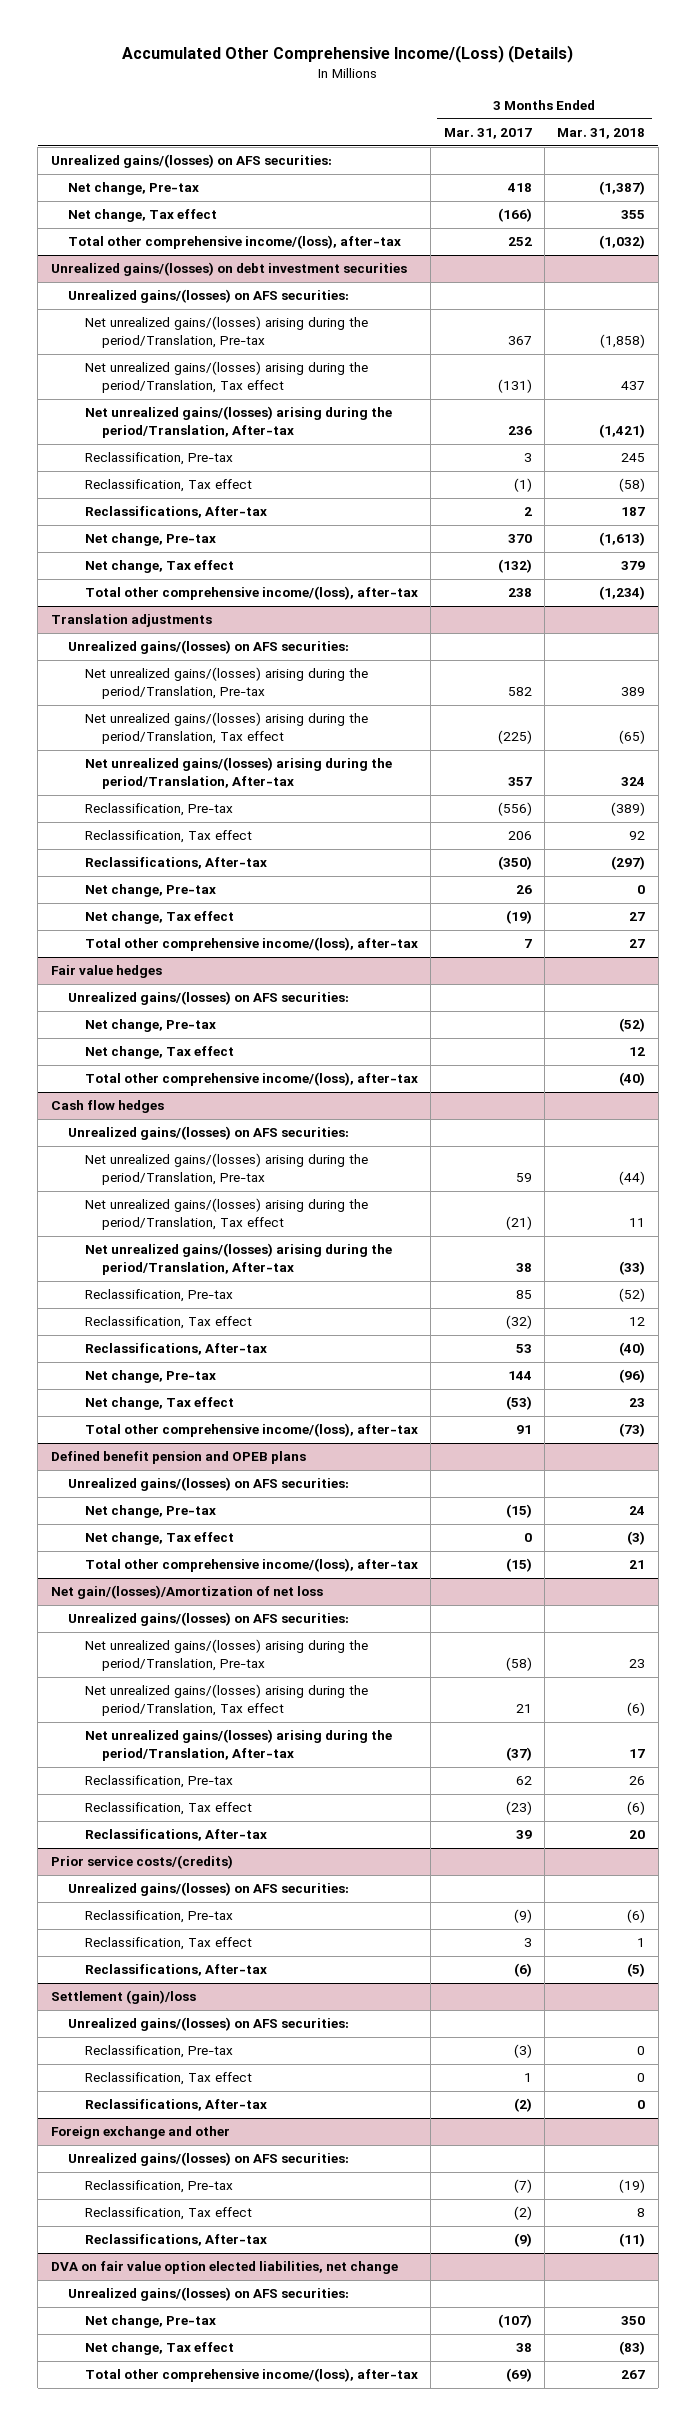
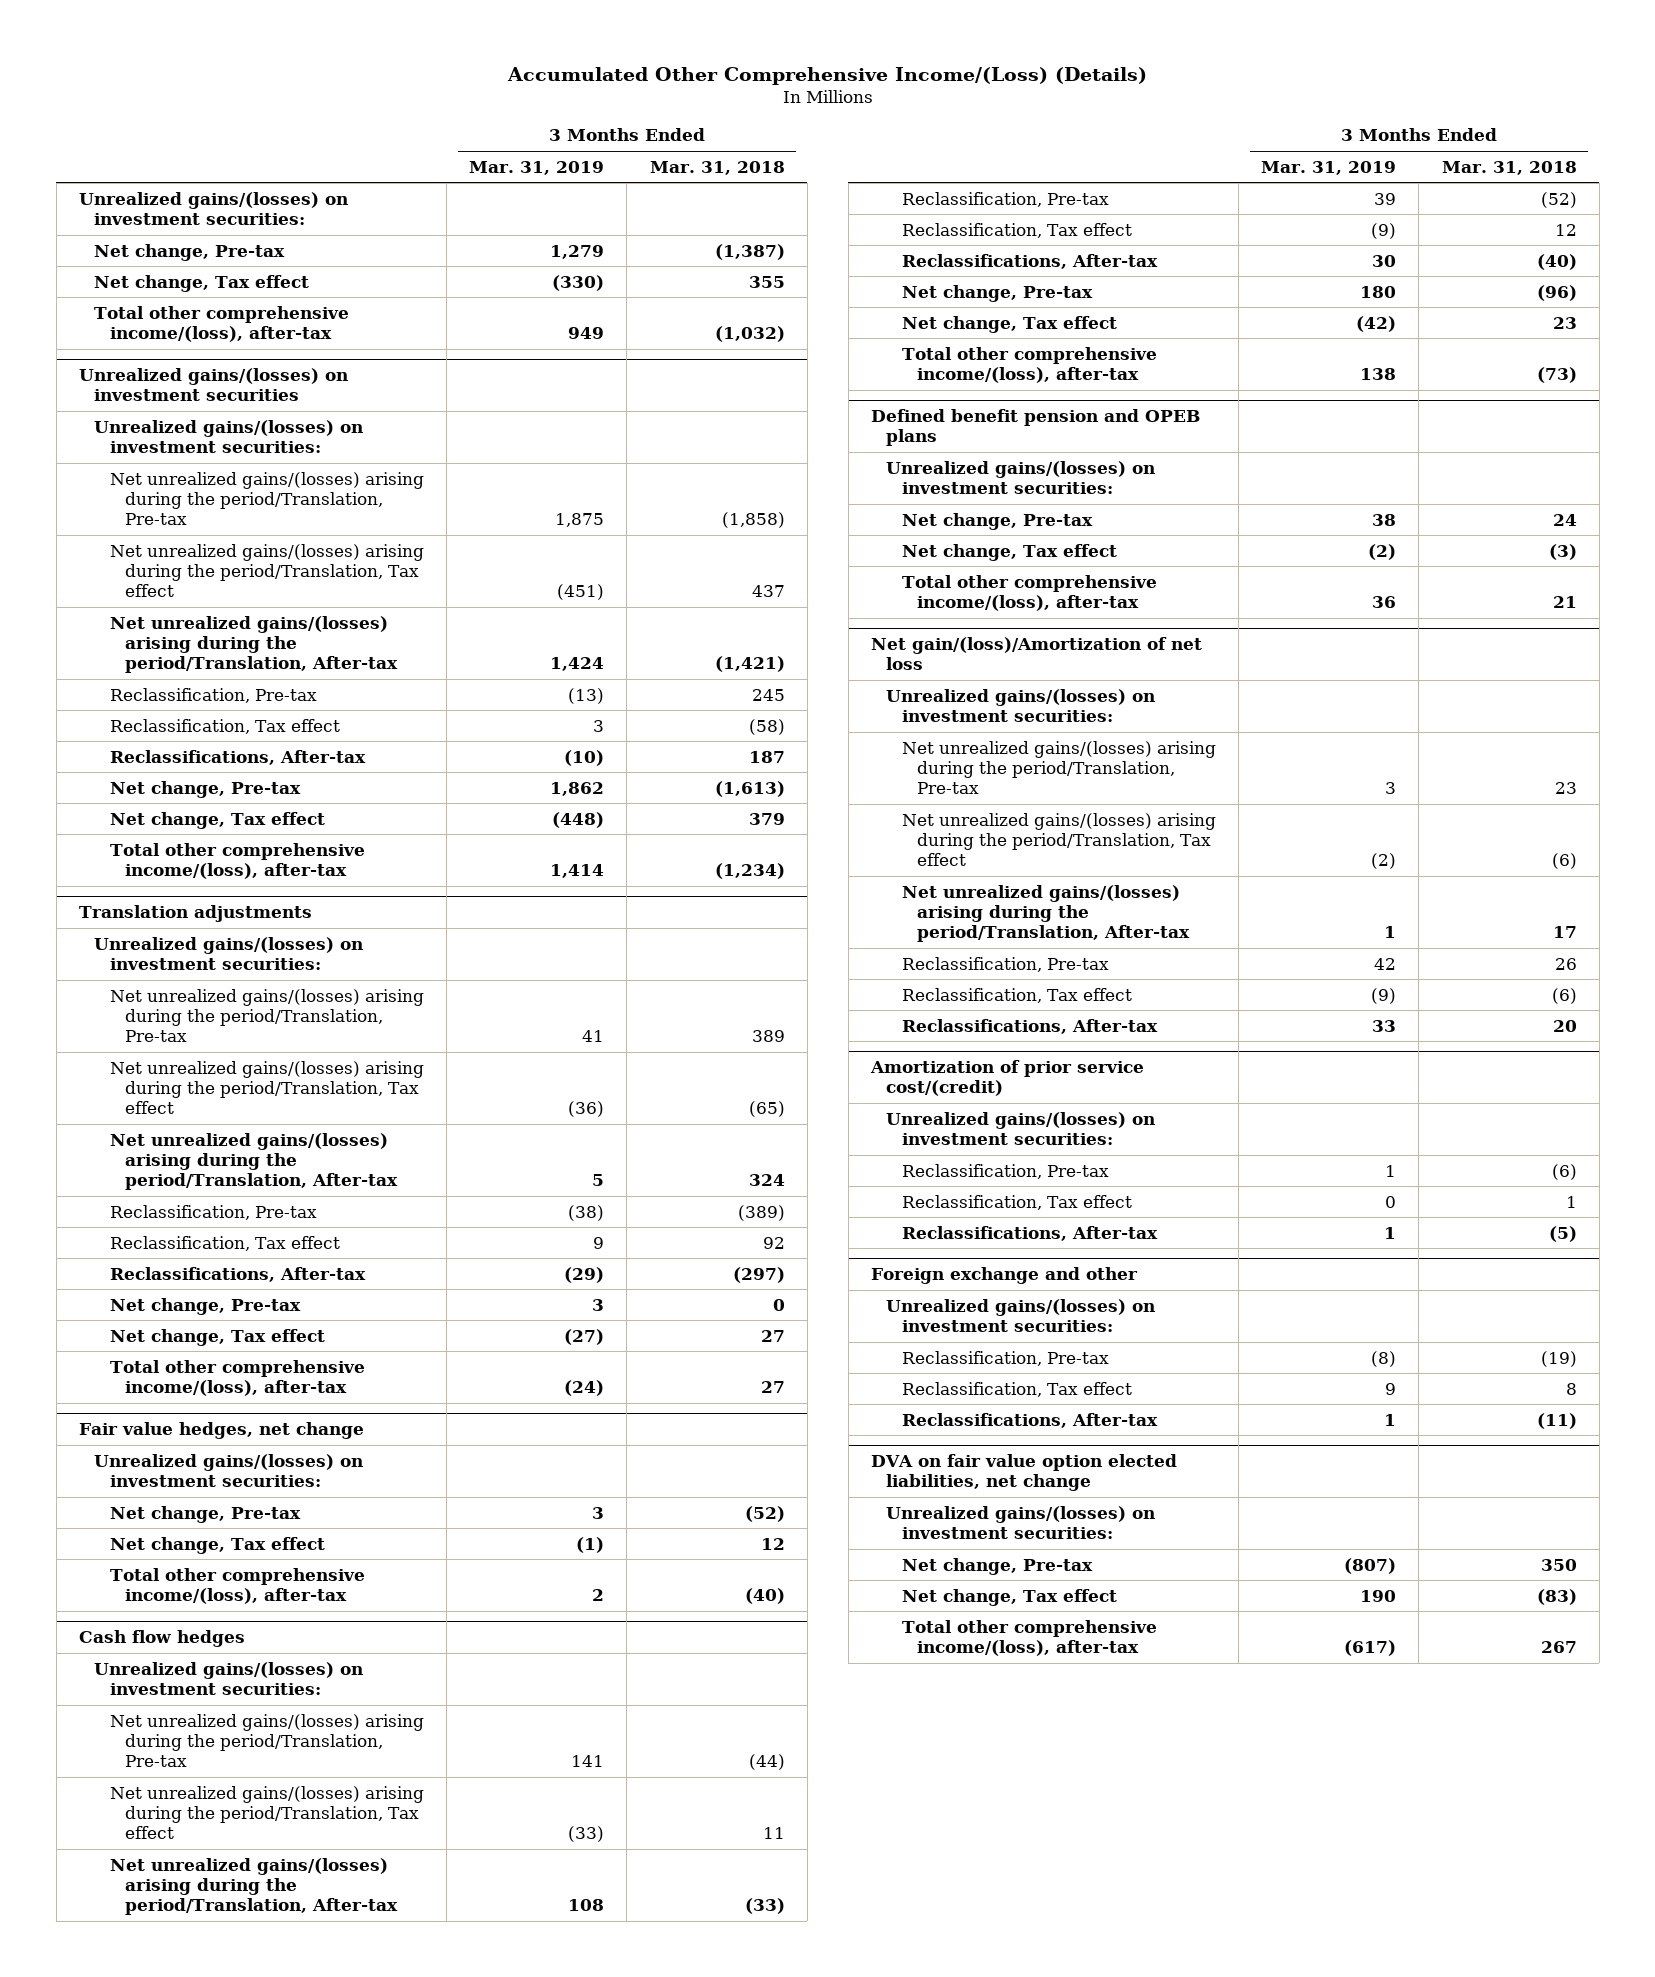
- | 3 Months Ended Mar. 31, 2017 | 3 Months Ended Mar. 31, 2018
+ | 3 Months Ended Mar. 31, 2019 | 3 Months Ended Mar. 31, 2018
- Unrealized gains/(losses) on AFS securities:
+ Unrealized gains/(losses) on investment securities:
- Unrealized gains/(losses) on debt investment securities
- Unrealized gains/(losses) on AFS securities:
+ Unrealized gains/(losses) on investment securities
+ Unrealized gains/(losses) on investment securities:
@ Translation adjustments
- Unrealized gains/(losses) on AFS securities:
+ Unrealized gains/(losses) on investment securities:
- Fair value hedges
- Unrealized gains/(losses) on AFS securities:
+ Fair value hedges, net change
+ Unrealized gains/(losses) on investment securities:
@ Cash flow hedges
- Unrealized gains/(losses) on AFS securities:
+ Unrealized gains/(losses) on investment securities:
@ Defined benefit pension and OPEB plans
- Unrealized gains/(losses) on AFS securities:
+ Unrealized gains/(losses) on investment securities:
- Net gain/(losses)/Amortization of net loss
- Unrealized gains/(losses) on AFS securities:
+ Net gain/(loss)/Amortization of net loss
+ Unrealized gains/(losses) on investment securities:
- Prior service costs/(credits)
- Unrealized gains/(losses) on AFS securities:
+ Amortization of prior service cost/(credit)
+ Unrealized gains/(losses) on investment securities:
- Settlement (gain)/loss
- Unrealized gains/(losses) on AFS securities:
- Reclassification, Pre-tax | (3) | 0
- Reclassification, Tax effect | 1 | 0
- Reclassifications, After-tax | (2) | 0
@ Foreign exchange and other
- Unrealized gains/(losses) on AFS securities:
+ Unrealized gains/(losses) on investment securities:
@ DVA on fair value option elected liabilities, net change
- Unrealized gains/(losses) on AFS securities:
+ Unrealized gains/(losses) on investment securities:

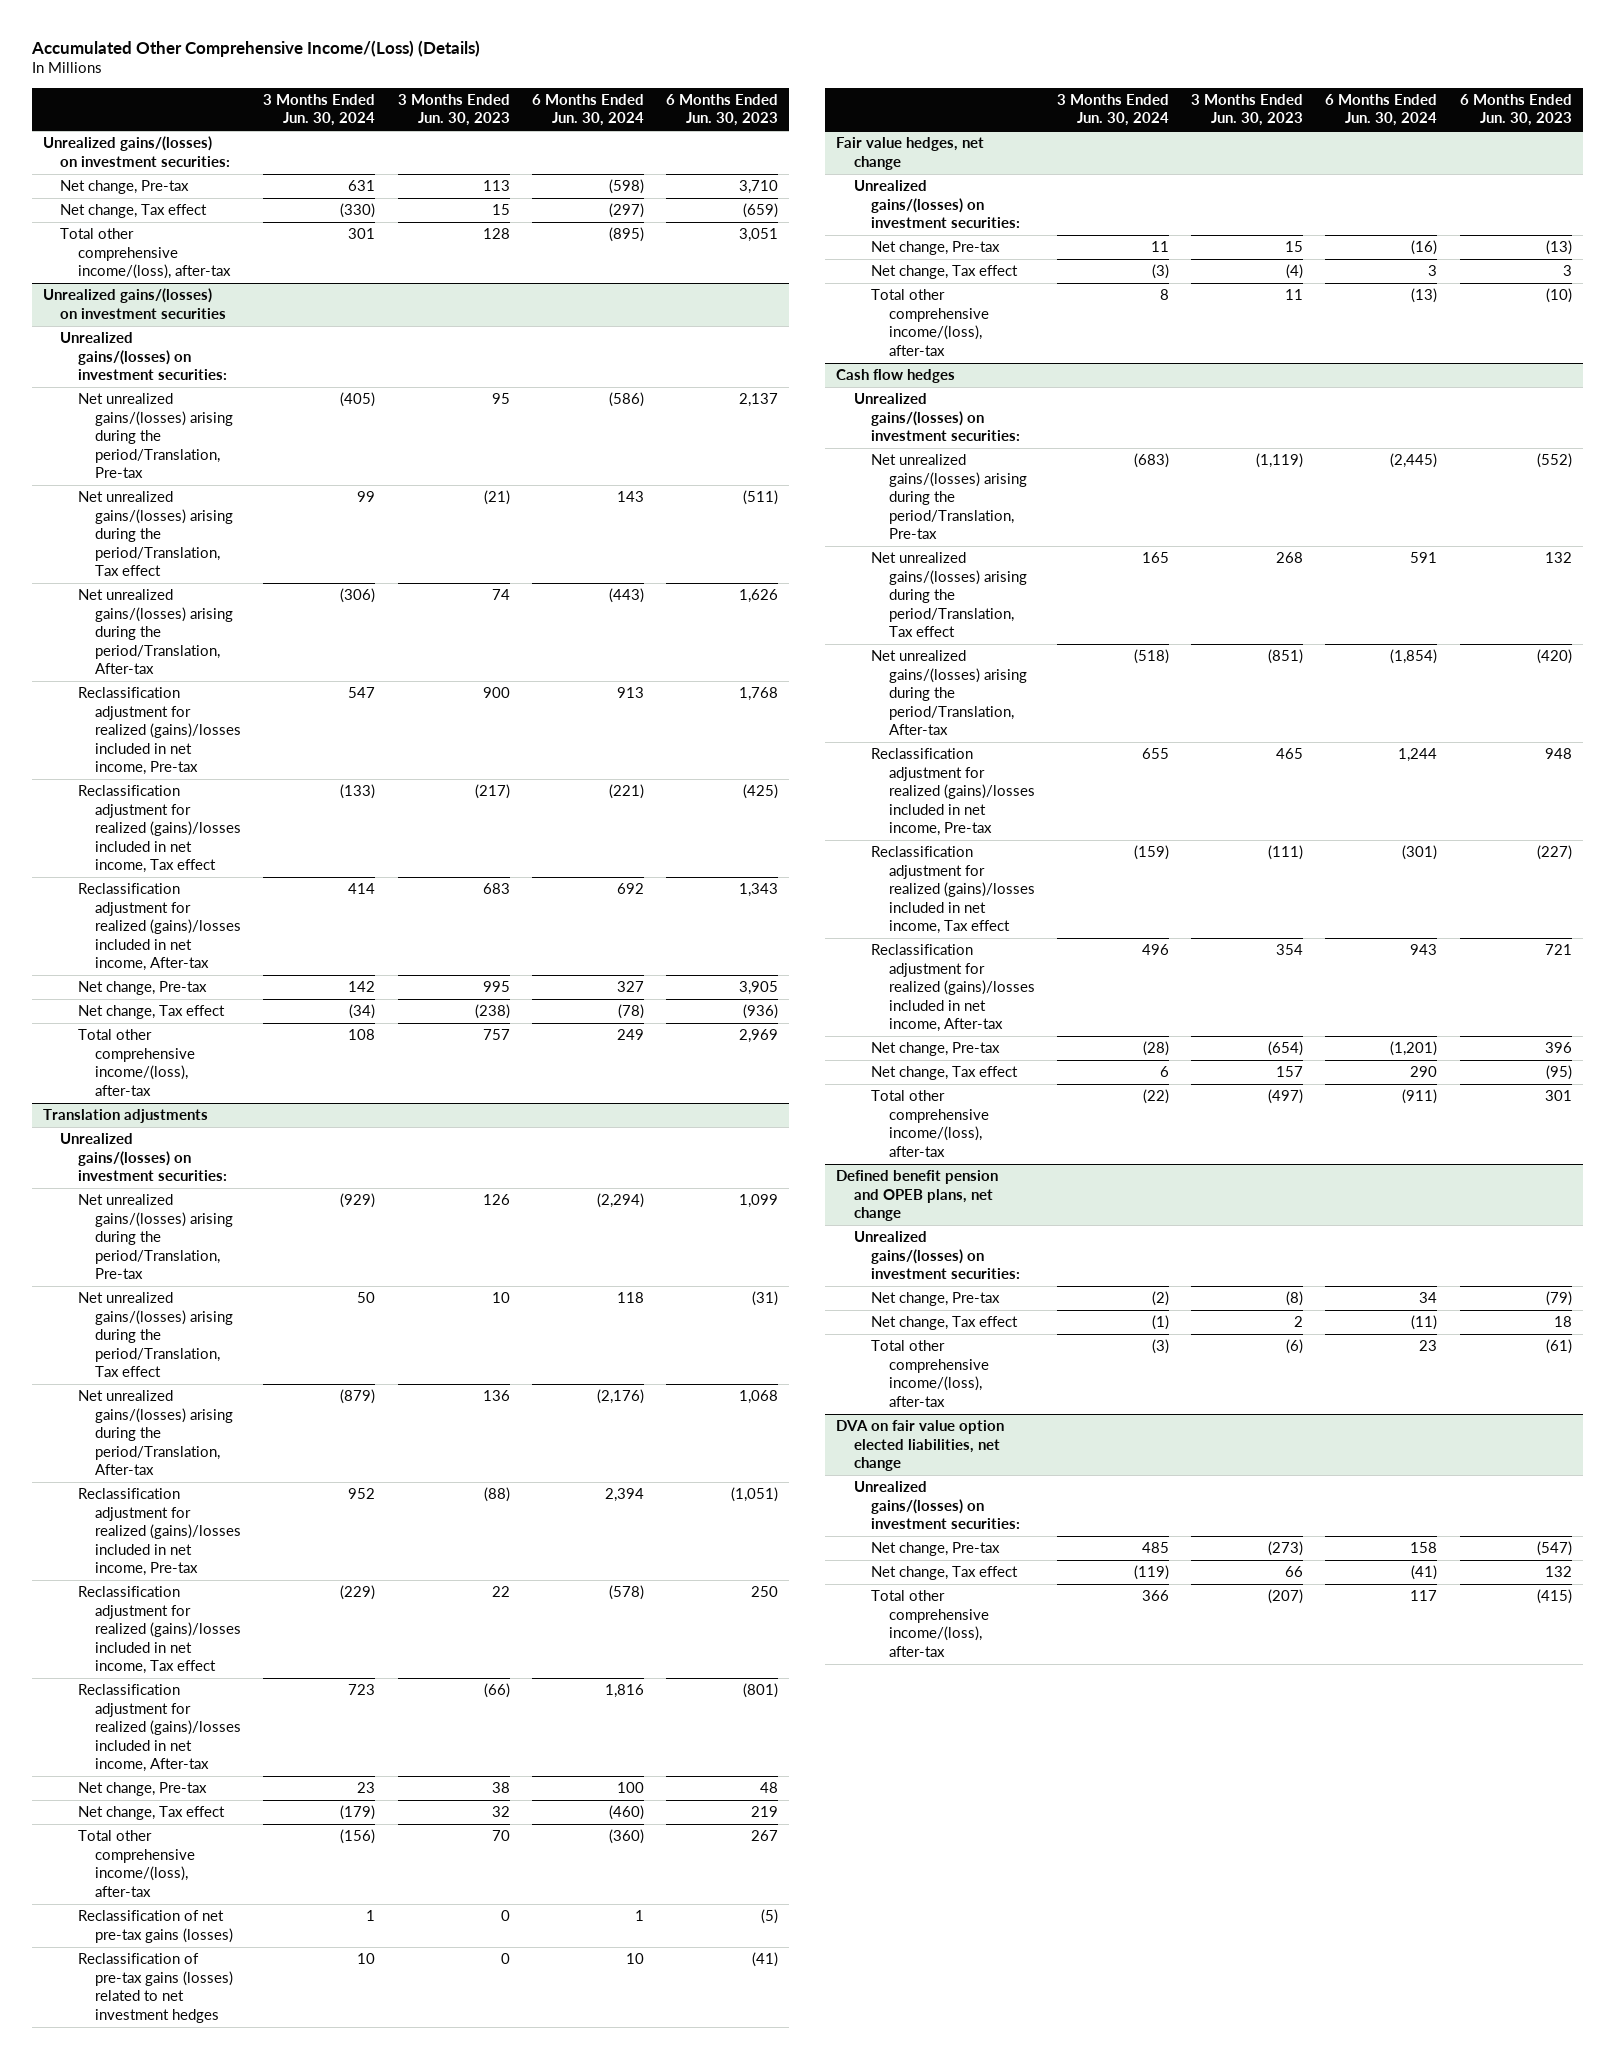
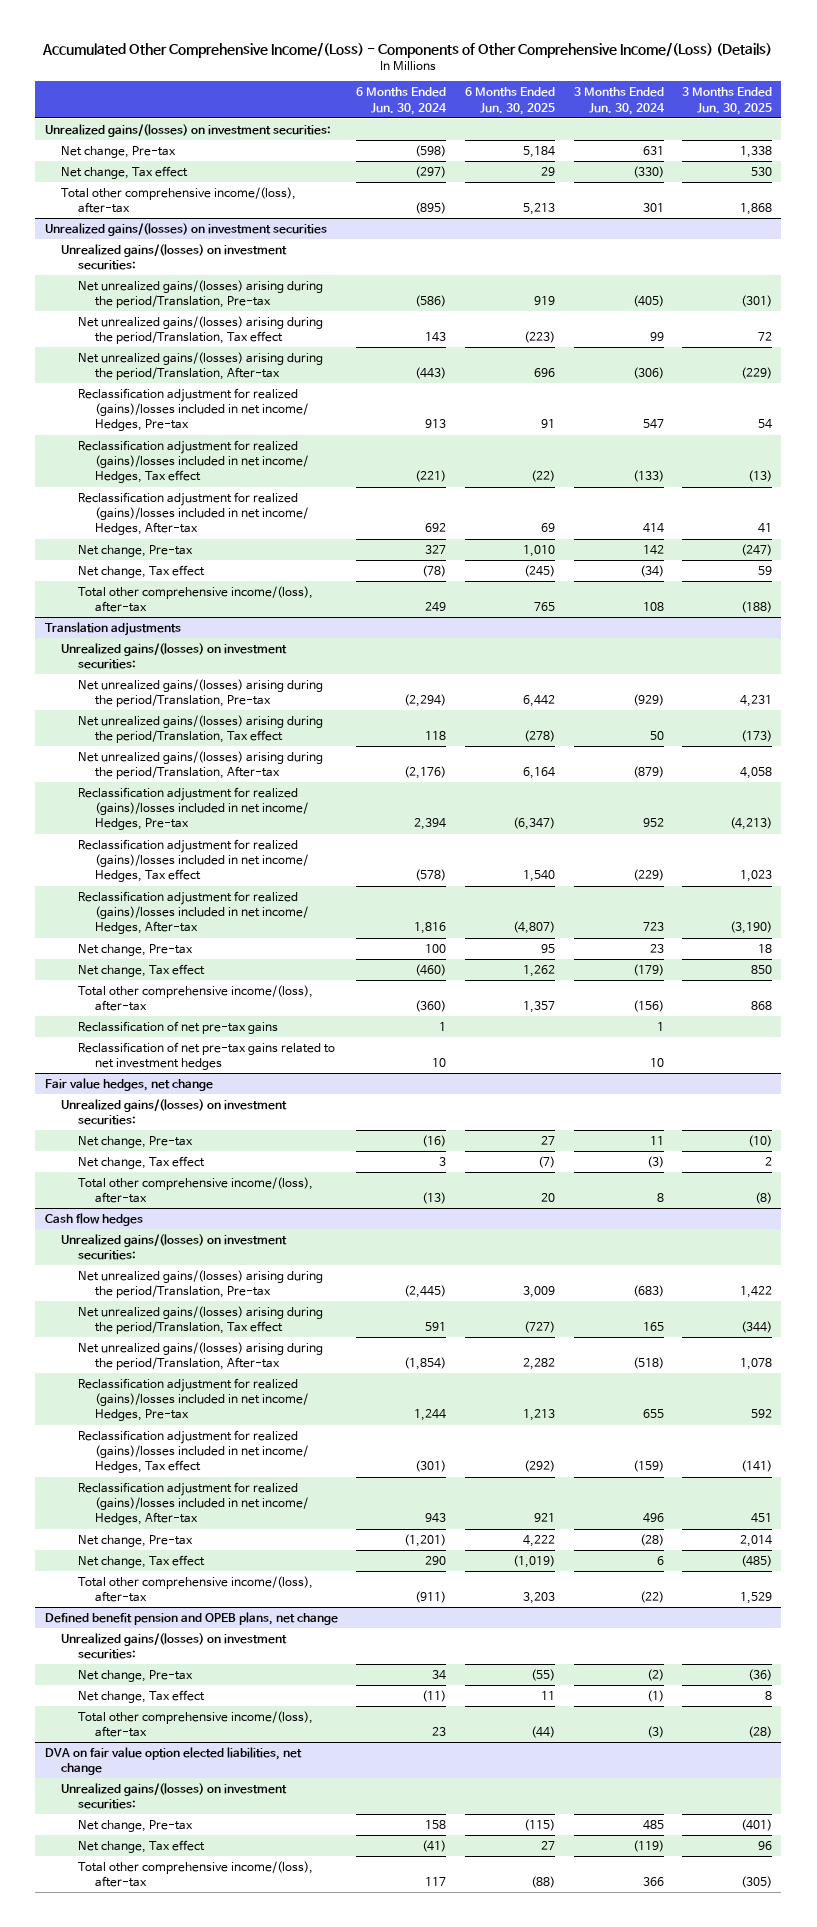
- Accumulated Other Comprehensive Income/(Loss) (Details)
+ Accumulated Other Comprehensive Income/(Loss) - Components of Other Comprehensive Income/(Loss) (Details)
- | 3 Months Ended Jun. 30, 2024 | 3 Months Ended Jun. 30, 2023 | 6 Months Ended Jun. 30, 2024 | 6 Months Ended Jun. 30, 2023
+ | 6 Months Ended Jun. 30, 2024 | 6 Months Ended Jun. 30, 2025 | 3 Months Ended Jun. 30, 2024 | 3 Months Ended Jun. 30, 2025
@ Unrealized gains/(losses) on investment securities
- Reclassification adjustment for realized (gains)/losses included in net income, Pre-tax | 547 | 900 | 913 | 1,768
- Reclassification adjustment for realized (gains)/losses included in net income, Tax effect | (133) | (217) | (221) | (425)
- Reclassification adjustment for realized (gains)/losses included in net income, After-tax | 414 | 683 | 692 | 1,343
+ Reclassification adjustment for realized (gains)/losses included in net income/ Hedges, Pre-tax | 913 | 91 | 547 | 54
+ Reclassification adjustment for realized (gains)/losses included in net income/ Hedges, Tax effect | (221) | (22) | (133) | (13)
+ Reclassification adjustment for realized (gains)/losses included in net income/ Hedges, After-tax | 692 | 69 | 414 | 41
@ Translation adjustments
- Reclassification adjustment for realized (gains)/losses included in net income, Pre-tax | 952 | (88) | 2,394 | (1,051)
- Reclassification adjustment for realized (gains)/losses included in net income, Tax effect | (229) | 22 | (578) | 250
- Reclassification adjustment for realized (gains)/losses included in net income, After-tax | 723 | (66) | 1,816 | (801)
+ Reclassification adjustment for realized (gains)/losses included in net income/ Hedges, Pre-tax | 2,394 | (6,347) | 952 | (4,213)
+ Reclassification adjustment for realized (gains)/losses included in net income/ Hedges, Tax effect | (578) | 1,540 | (229) | 1,023
+ Reclassification adjustment for realized (gains)/losses included in net income/ Hedges, After-tax | 1,816 | (4,807) | 723 | (3,190)
- Reclassification of net pre-tax gains (losses) | 1 | 0 | 1 | (5)
- Reclassification of pre-tax gains (losses) related to net investment hedges | 10 | 0 | 10 | (41)
+ Reclassification of net pre-tax gains | 1 | | 1 |
+ Reclassification of net pre-tax gains related to net investment hedges | 10 | | 10 |
@ Cash flow hedges
- Reclassification adjustment for realized (gains)/losses included in net income, Pre-tax | 655 | 465 | 1,244 | 948
- Reclassification adjustment for realized (gains)/losses included in net income, Tax effect | (159) | (111) | (301) | (227)
- Reclassification adjustment for realized (gains)/losses included in net income, After-tax | 496 | 354 | 943 | 721
+ Reclassification adjustment for realized (gains)/losses included in net income/ Hedges, Pre-tax | 1,244 | 1,213 | 655 | 592
+ Reclassification adjustment for realized (gains)/losses included in net income/ Hedges, Tax effect | (301) | (292) | (159) | (141)
+ Reclassification adjustment for realized (gains)/losses included in net income/ Hedges, After-tax | 943 | 921 | 496 | 451

